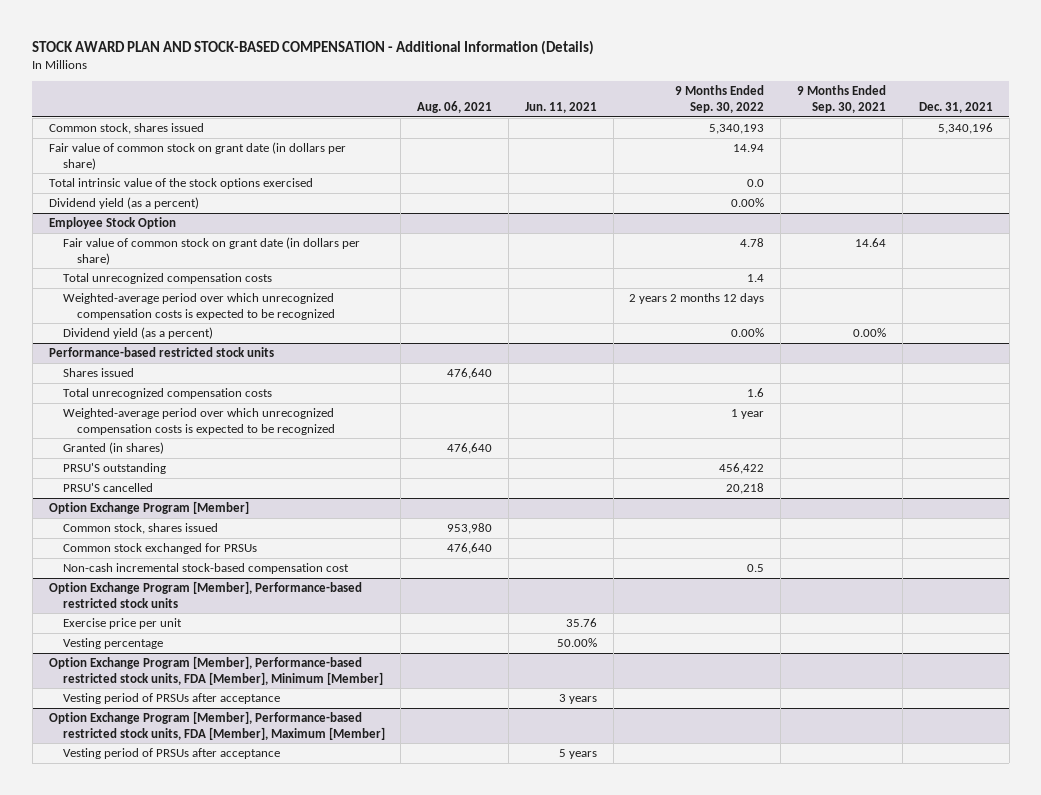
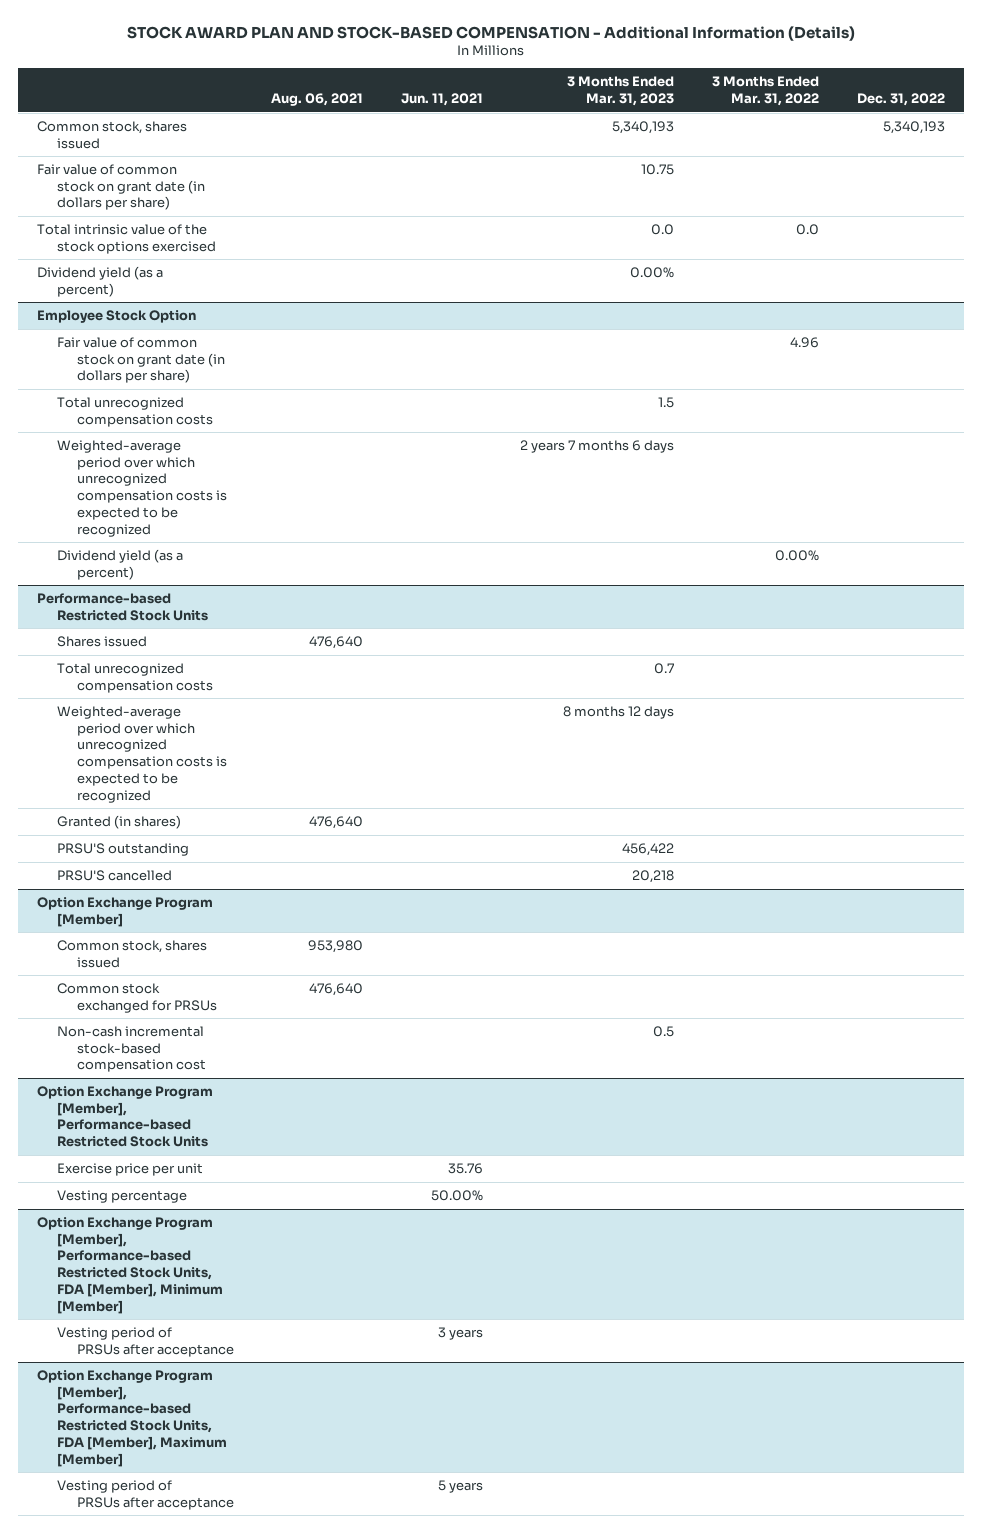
- | Aug. 06, 2021 | Jun. 11, 2021 | 9 Months Ended Sep. 30, 2022 | 9 Months Ended Sep. 30, 2021 | Dec. 31, 2021
+ | Aug. 06, 2021 | Jun. 11, 2021 | 3 Months Ended Mar. 31, 2023 | 3 Months Ended Mar. 31, 2022 | Dec. 31, 2022
- Performance-based restricted stock units
+ Performance-based Restricted Stock Units
- Option Exchange Program [Member], Performance-based restricted stock units
+ Option Exchange Program [Member], Performance-based Restricted Stock Units
- Option Exchange Program [Member], Performance-based restricted stock units, FDA [Member], Minimum [Member]
+ Option Exchange Program [Member], Performance-based Restricted Stock Units, FDA [Member], Minimum [Member]
- Option Exchange Program [Member], Performance-based restricted stock units, FDA [Member], Maximum [Member]
+ Option Exchange Program [Member], Performance-based Restricted Stock Units, FDA [Member], Maximum [Member]

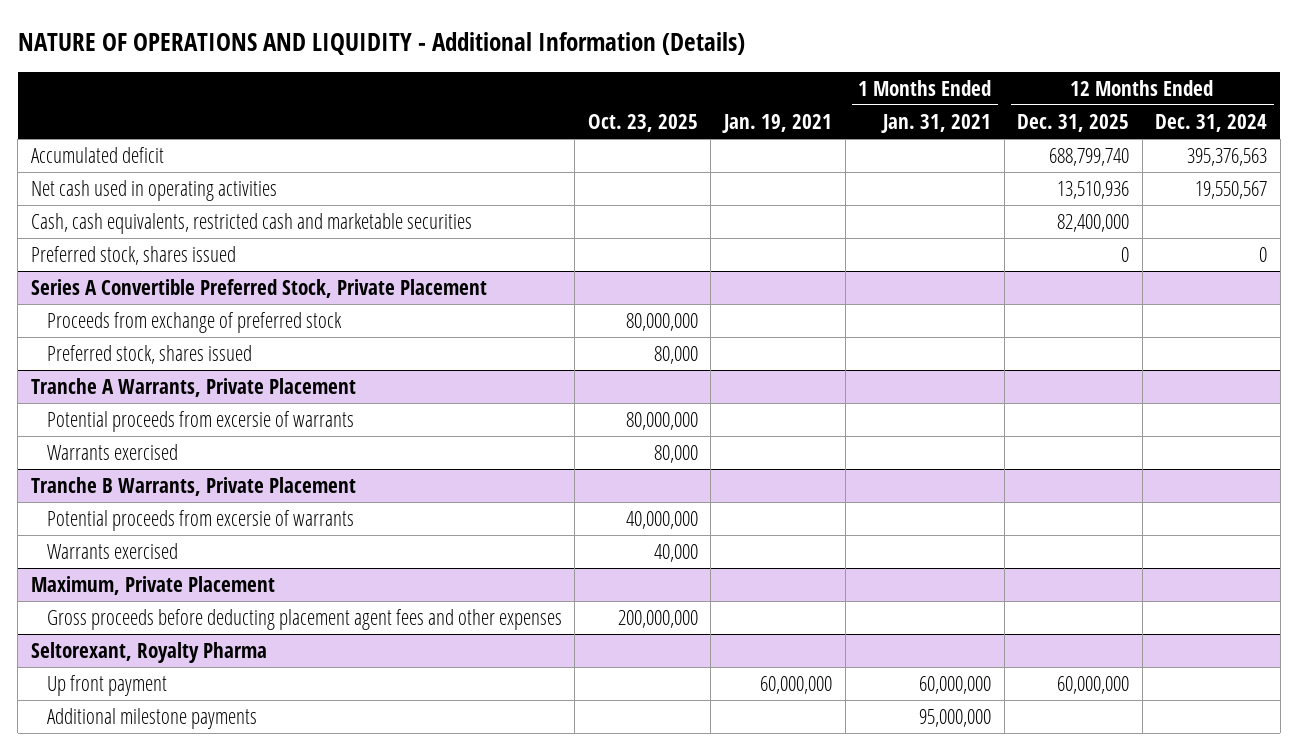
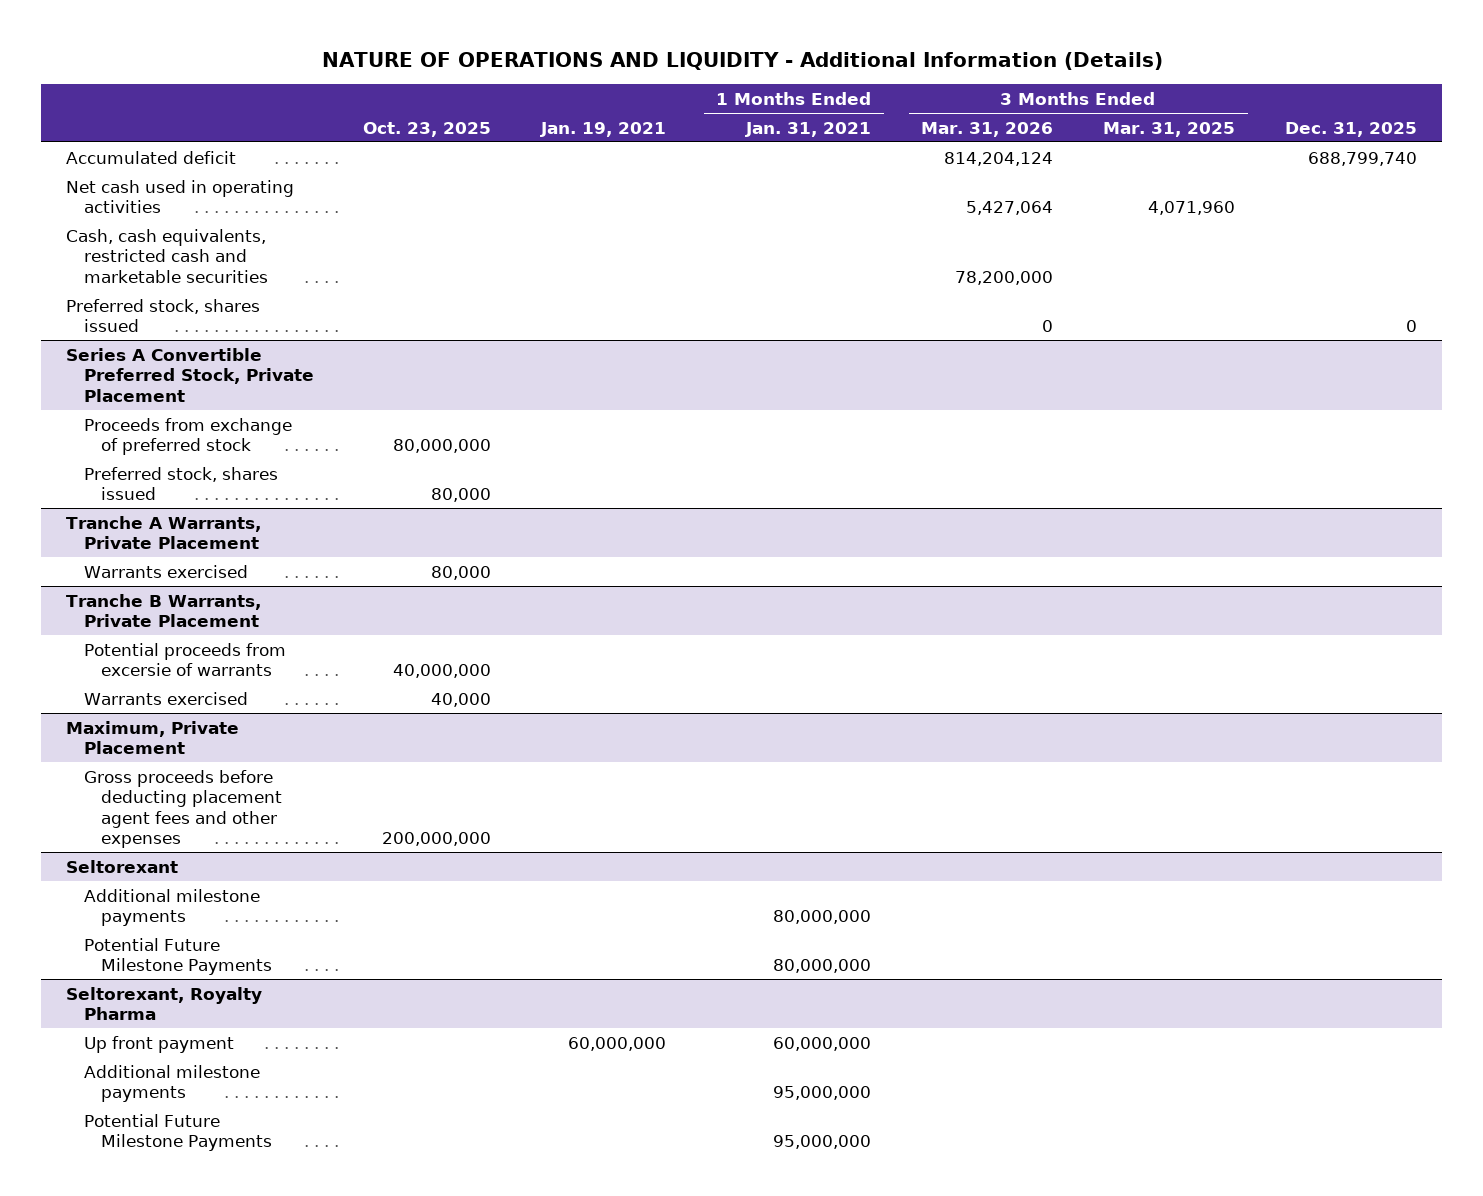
- | Oct. 23, 2025 | Jan. 19, 2021 | 1 Months Ended Jan. 31, 2021 | 12 Months Ended Dec. 31, 2025 | 12 Months Ended Dec. 31, 2024
+ | Oct. 23, 2025 | Jan. 19, 2021 | 1 Months Ended Jan. 31, 2021 | 3 Months Ended Mar. 31, 2026 | 3 Months Ended Mar. 31, 2025 | Dec. 31, 2025
@ Tranche A Warrants, Private Placement
- Potential proceeds from excersie of warrants | 80,000,000 | | | |
+ Seltorexant
+ Additional milestone payments | | | 80,000,000 | | |
+ Potential Future Milestone Payments | | | 80,000,000 | | |
@ Seltorexant, Royalty Pharma
+ Potential Future Milestone Payments | | | 95,000,000 | | |

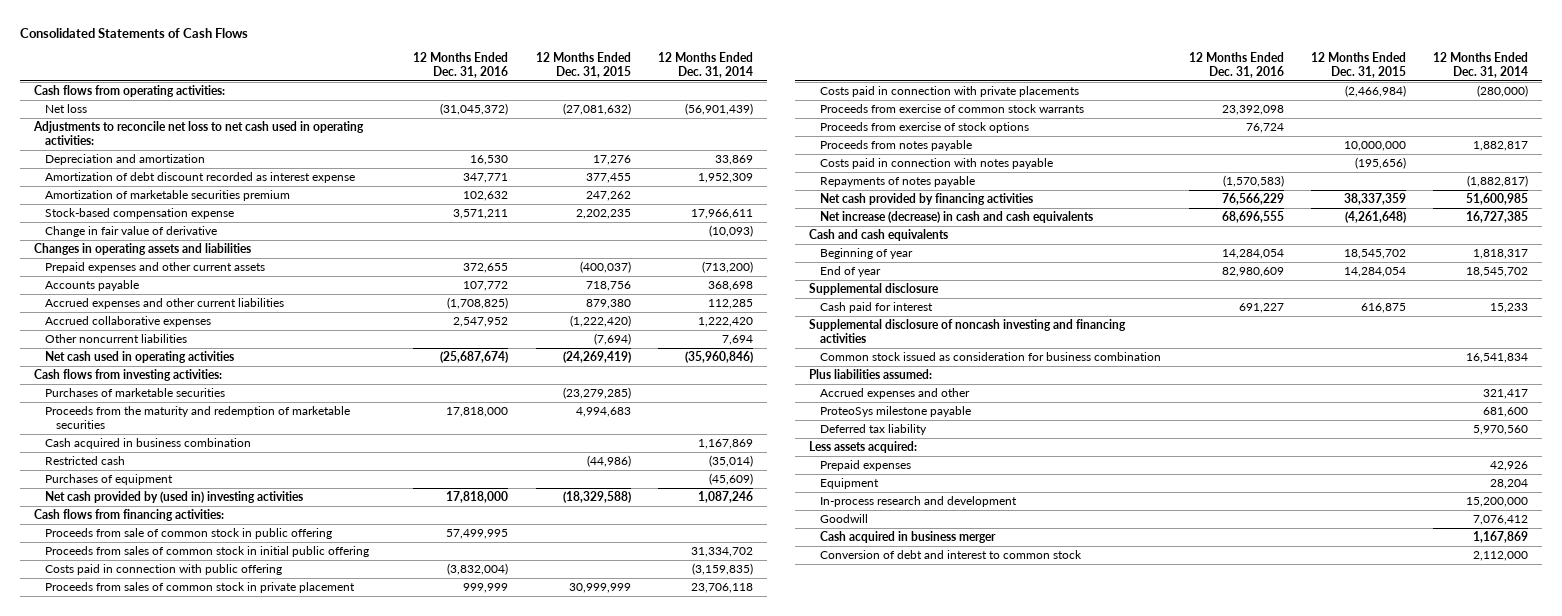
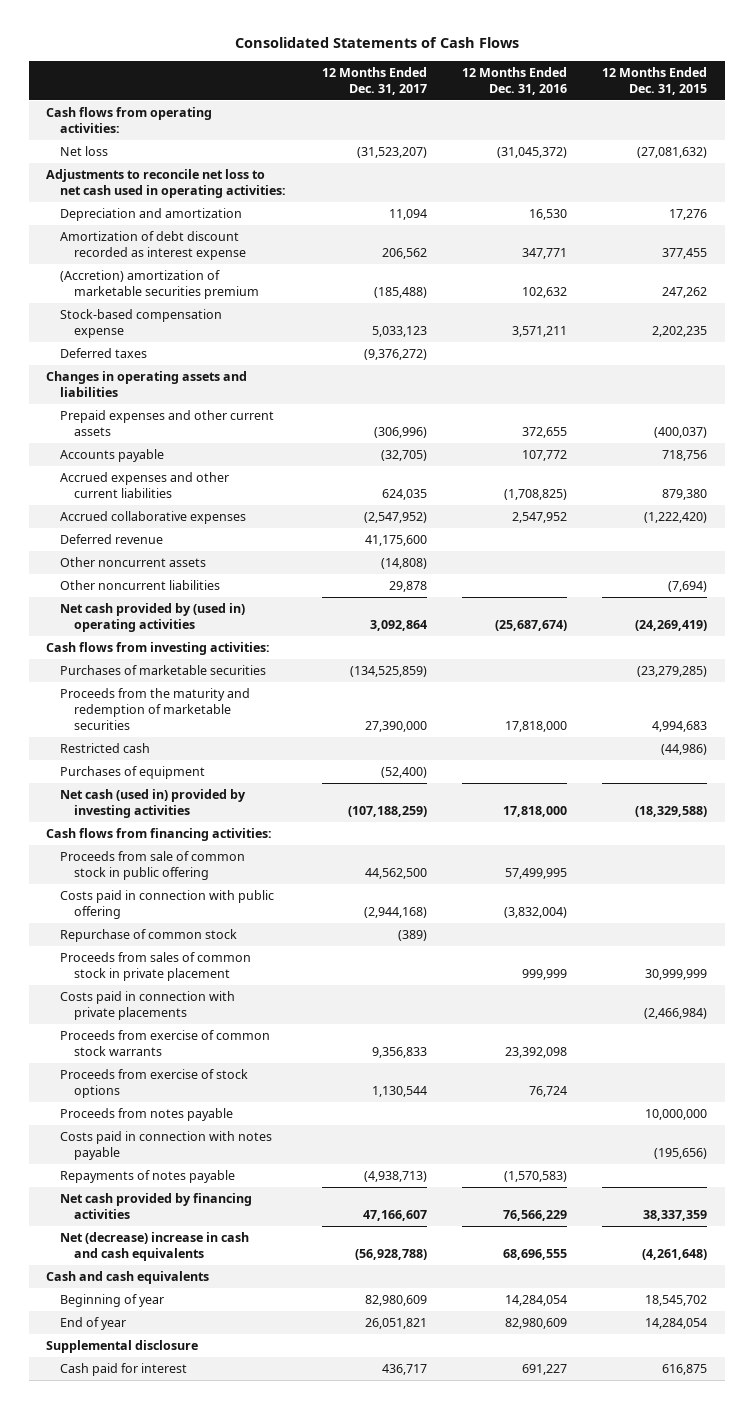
- | 12 Months Ended Dec. 31, 2016 | 12 Months Ended Dec. 31, 2015 | 12 Months Ended Dec. 31, 2014
+ | 12 Months Ended Dec. 31, 2017 | 12 Months Ended Dec. 31, 2016 | 12 Months Ended Dec. 31, 2015
- Amortization of marketable securities premium | 102,632 | 247,262 |
+ (Accretion) amortization of marketable securities premium | (185,488) | 102,632 | 247,262
- Change in fair value of derivative | | | (10,093)
+ Deferred taxes | (9,376,272) | |
+ Deferred revenue | 41,175,600 | |
+ Other noncurrent assets | (14,808) | |
- Net cash used in operating activities | (25,687,674) | (24,269,419) | (35,960,846)
+ Net cash provided by (used in) operating activities | 3,092,864 | (25,687,674) | (24,269,419)
- Cash acquired in business combination | | | 1,167,869
- Net cash provided by (used in) investing activities | 17,818,000 | (18,329,588) | 1,087,246
+ Net cash (used in) provided by investing activities | (107,188,259) | 17,818,000 | (18,329,588)
- Proceeds from sales of common stock in initial public offering | | | 31,334,702
+ Repurchase of common stock | (389) | |
- Net increase (decrease) in cash and cash equivalents | 68,696,555 | (4,261,648) | 16,727,385
+ Net (decrease) increase in cash and cash equivalents | (56,928,788) | 68,696,555 | (4,261,648)
- Supplemental disclosure of noncash investing and financing activities
- Common stock issued as consideration for business combination | | | 16,541,834
- Plus liabilities assumed:
- Accrued expenses and other | | | 321,417
- ProteoSys milestone payable | | | 681,600
- Deferred tax liability | | | 5,970,560
- Less assets acquired:
- Prepaid expenses | | | 42,926
- Equipment | | | 28,204
- In-process research and development | | | 15,200,000
- Goodwill | | | 7,076,412
- Cash acquired in business merger | | | 1,167,869
- Conversion of debt and interest to common stock | | | 2,112,000

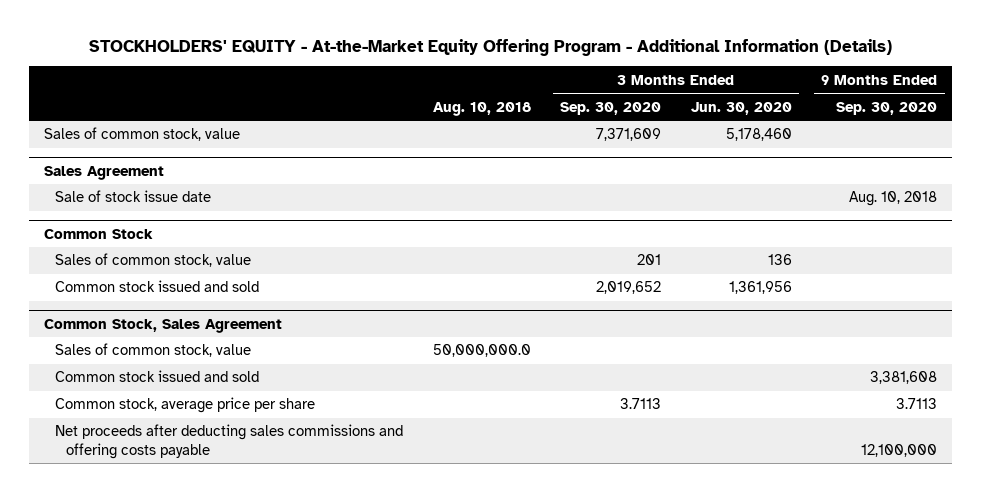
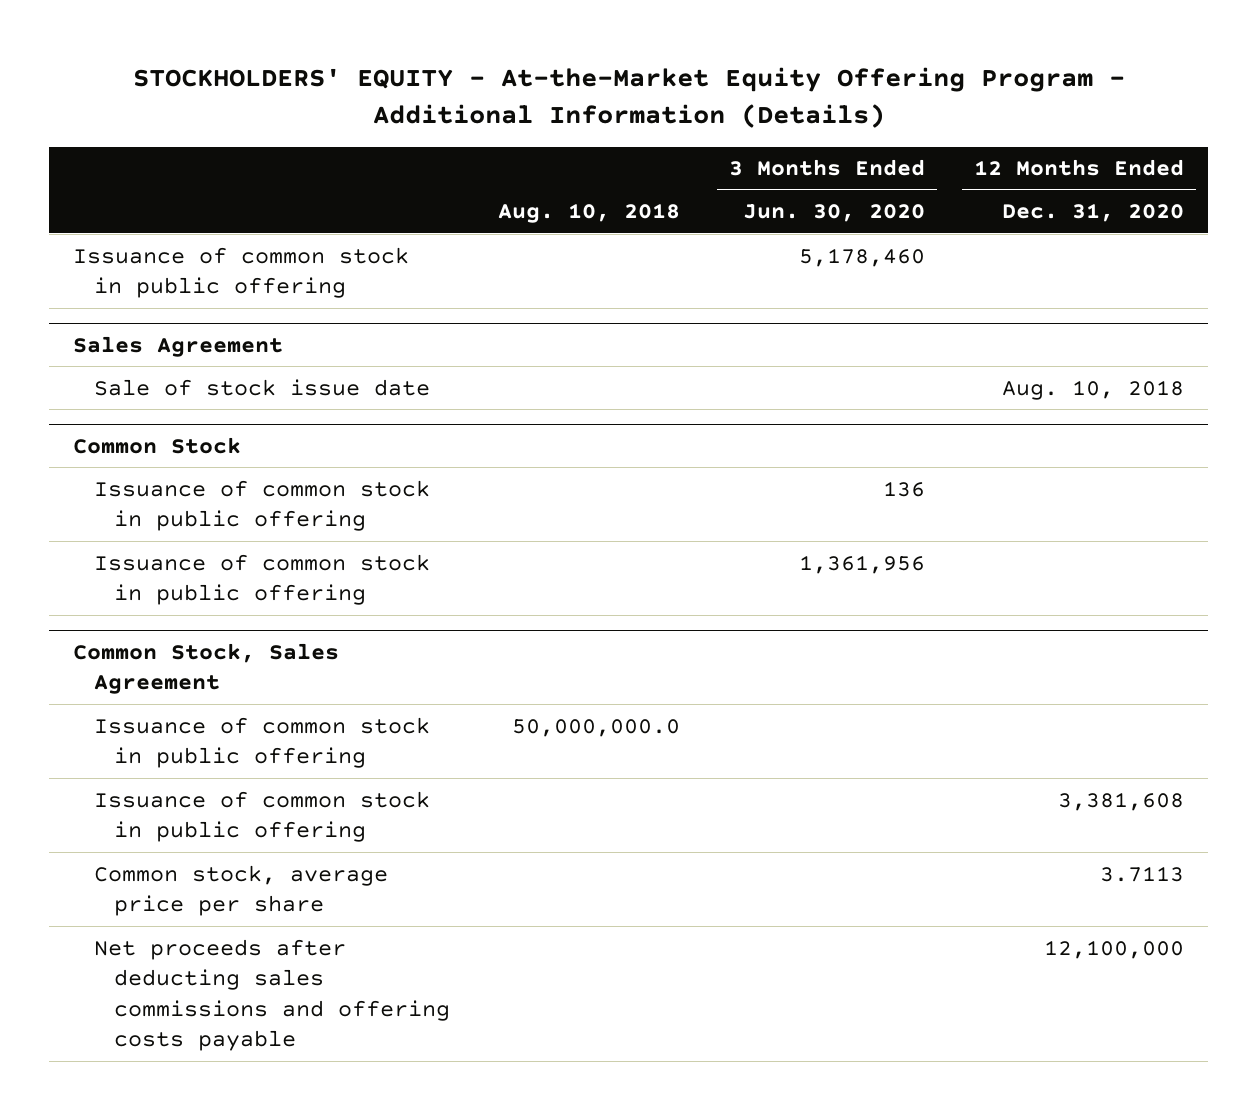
- | Aug. 10, 2018 | 3 Months Ended Sep. 30, 2020 | 3 Months Ended Jun. 30, 2020 | 9 Months Ended Sep. 30, 2020
+ | Aug. 10, 2018 | 3 Months Ended Jun. 30, 2020 | 12 Months Ended Dec. 31, 2020
- Sales of common stock, value | | 7,371,609 | 5,178,460 |
+ Issuance of common stock in public offering | | 5,178,460 |
@ Common Stock
- Sales of common stock, value | | 201 | 136 |
- Common stock issued and sold | | 2,019,652 | 1,361,956 |
+ Issuance of common stock in public offering | | 136 |
+ Issuance of common stock in public offering | | 1,361,956 |
@ Common Stock, Sales Agreement
- Sales of common stock, value | 50,000,000.0 | | |
- Common stock issued and sold | | | | 3,381,608
+ Issuance of common stock in public offering | 50,000,000.0 | |
+ Issuance of common stock in public offering | | | 3,381,608

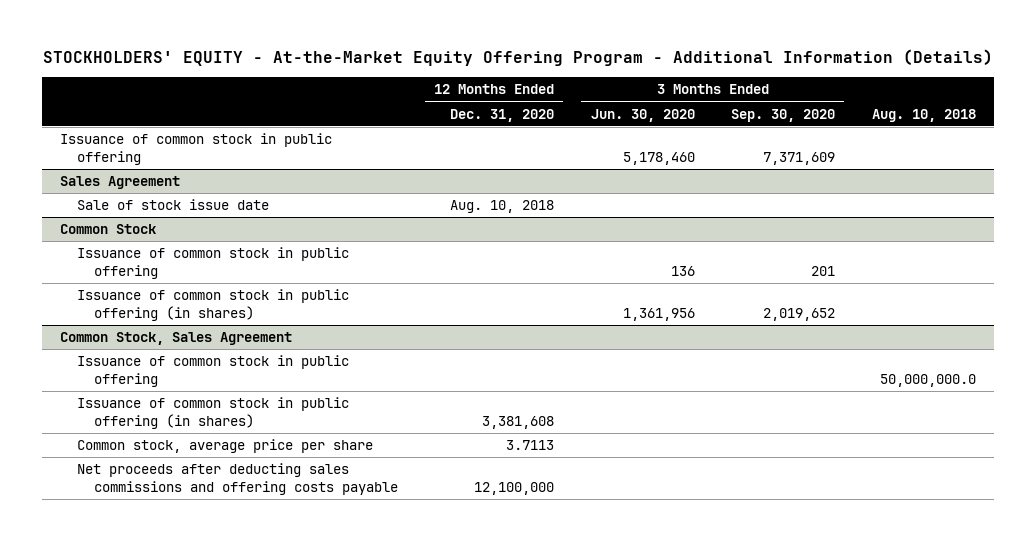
- | Aug. 10, 2018 | 3 Months Ended Jun. 30, 2020 | 12 Months Ended Dec. 31, 2020
+ | 12 Months Ended Dec. 31, 2020 | 3 Months Ended Jun. 30, 2020 | 3 Months Ended Sep. 30, 2020 | Aug. 10, 2018
@ Common Stock
- Issuance of common stock in public offering | | 1,361,956 |
+ Issuance of common stock in public offering (in shares) | | 1,361,956 | 2,019,652 |
@ Common Stock, Sales Agreement
- Issuance of common stock in public offering | | | 3,381,608
+ Issuance of common stock in public offering (in shares) | 3,381,608 | | |

